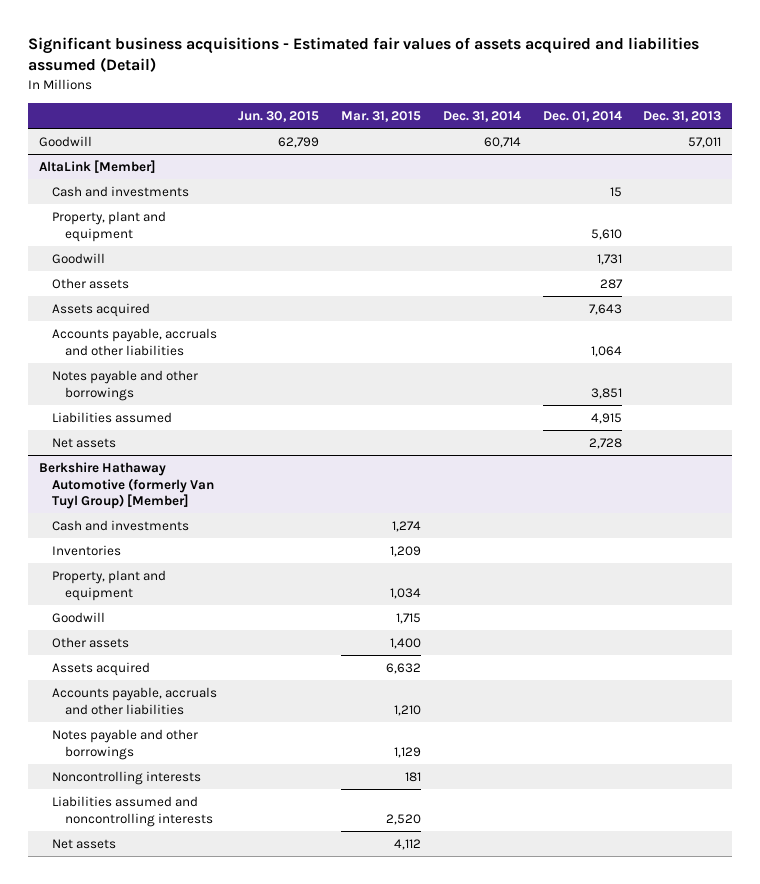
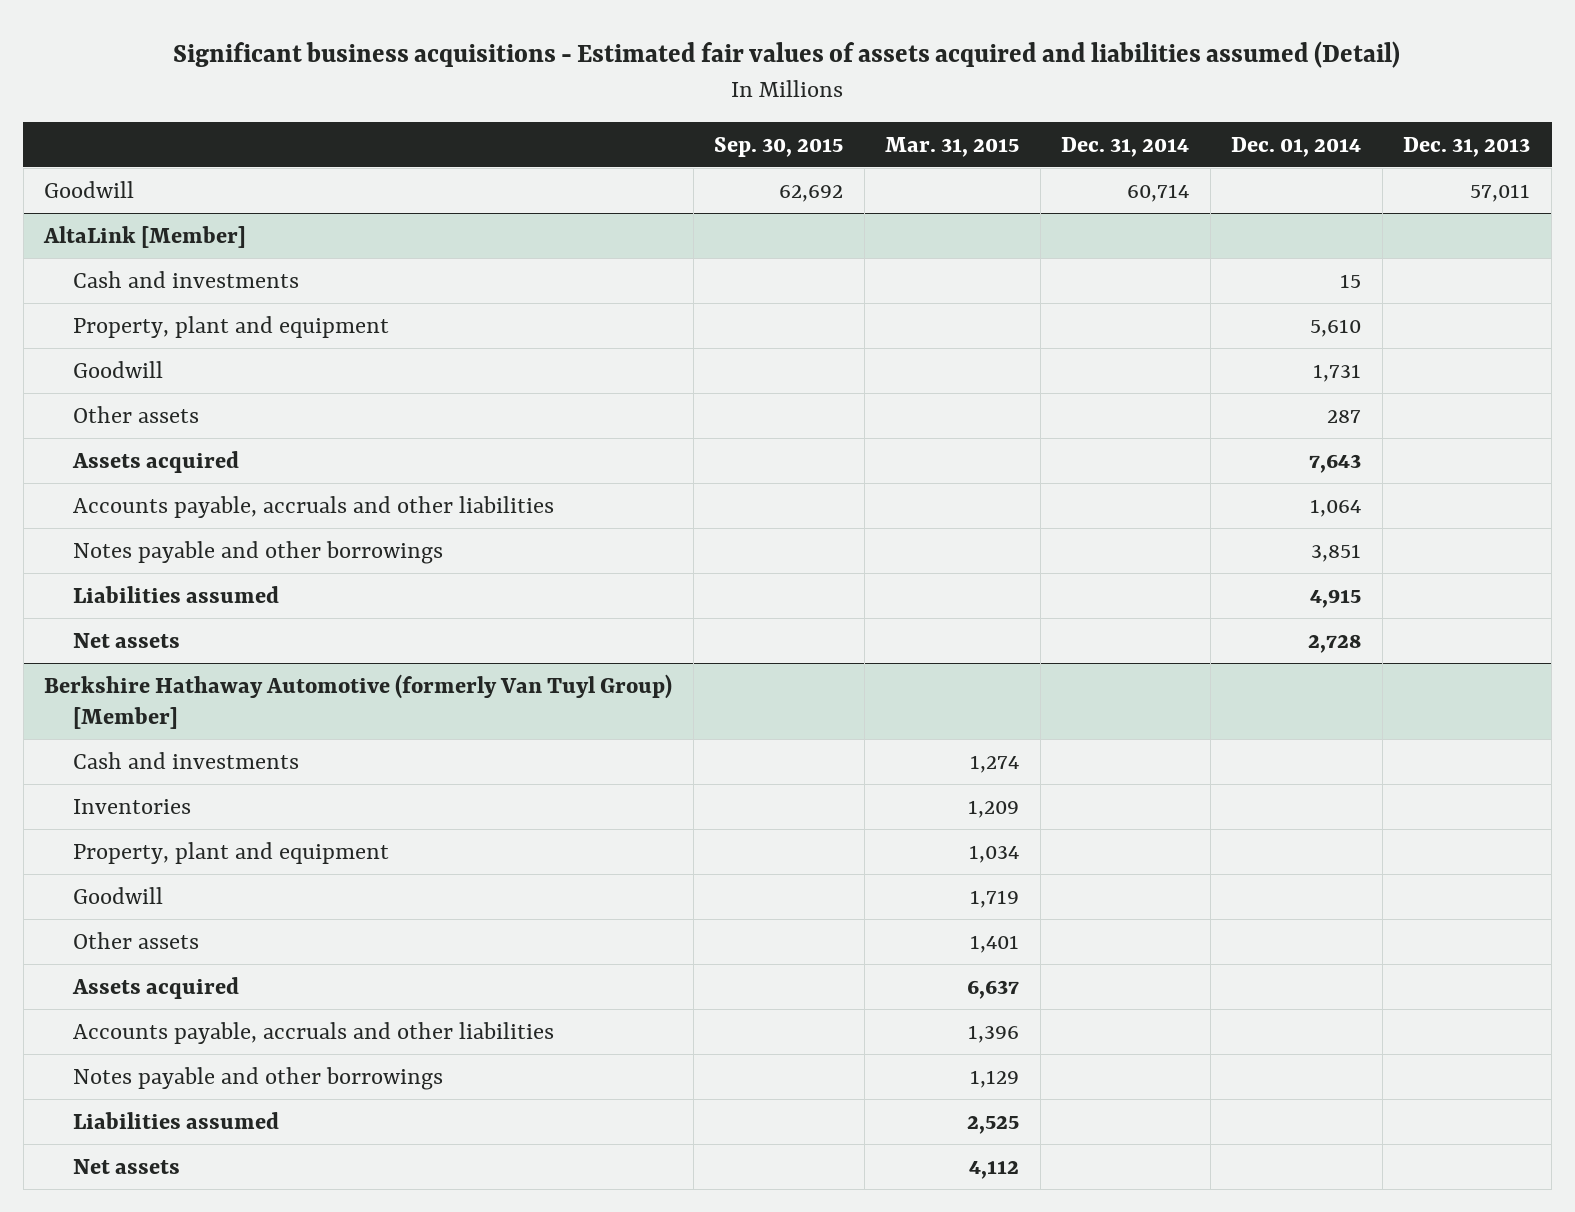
- | Jun. 30, 2015 | Mar. 31, 2015 | Dec. 31, 2014 | Dec. 01, 2014 | Dec. 31, 2013
+ | Sep. 30, 2015 | Mar. 31, 2015 | Dec. 31, 2014 | Dec. 01, 2014 | Dec. 31, 2013
@ Berkshire Hathaway Automotive (formerly Van Tuyl Group) [Member]
- Goodwill | | 1,715 | | |
- Other assets | | 1,400 | | |
- Assets acquired | | 6,632 | | |
- Accounts payable, accruals and other liabilities | | 1,210 | | |
+ Goodwill | | 1,719 | | |
+ Other assets | | 1,401 | | |
+ Assets acquired | | 6,637 | | |
+ Accounts payable, accruals and other liabilities | | 1,396 | | |
- Noncontrolling interests | | 181 | | |
- Liabilities assumed and noncontrolling interests | | 2,520 | | |
+ Liabilities assumed | | 2,525 | | |

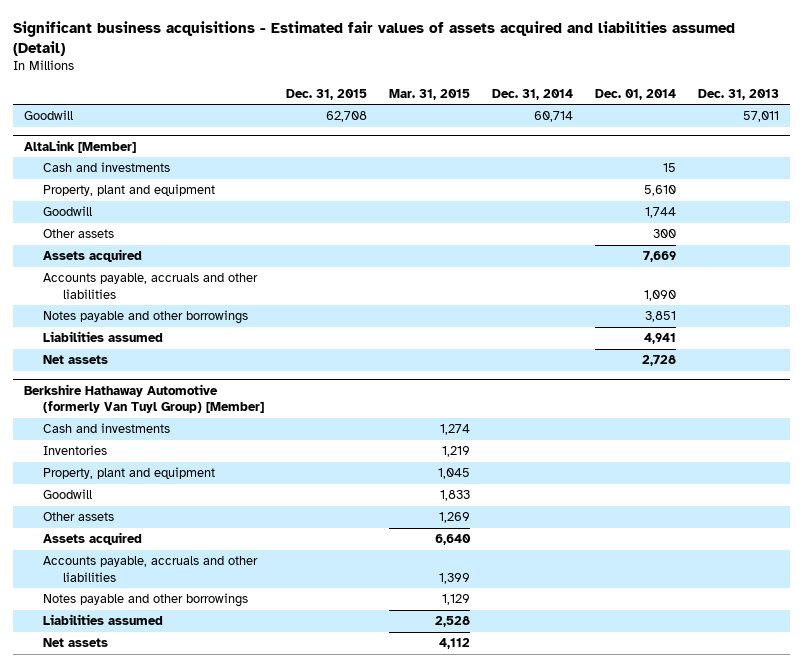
- | Sep. 30, 2015 | Mar. 31, 2015 | Dec. 31, 2014 | Dec. 01, 2014 | Dec. 31, 2013
+ | Dec. 31, 2015 | Mar. 31, 2015 | Dec. 31, 2014 | Dec. 01, 2014 | Dec. 31, 2013
@ AltaLink [Member]
- Goodwill | | | | 1,731 |
- Other assets | | | | 287 |
- Assets acquired | | | | 7,643 |
- Accounts payable, accruals and other liabilities | | | | 1,064 |
+ Goodwill | | | | 1,744 |
+ Other assets | | | | 300 |
+ Assets acquired | | | | 7,669 |
+ Accounts payable, accruals and other liabilities | | | | 1,090 |
- Liabilities assumed | | | | 4,915 |
+ Liabilities assumed | | | | 4,941 |
@ Berkshire Hathaway Automotive (formerly Van Tuyl Group) [Member]
- Inventories | | 1,209 | | |
- Property, plant and equipment | | 1,034 | | |
- Goodwill | | 1,719 | | |
- Other assets | | 1,401 | | |
- Assets acquired | | 6,637 | | |
- Accounts payable, accruals and other liabilities | | 1,396 | | |
+ Inventories | | 1,219 | | |
+ Property, plant and equipment | | 1,045 | | |
+ Goodwill | | 1,833 | | |
+ Other assets | | 1,269 | | |
+ Assets acquired | | 6,640 | | |
+ Accounts payable, accruals and other liabilities | | 1,399 | | |
- Liabilities assumed | | 2,525 | | |
+ Liabilities assumed | | 2,528 | | |

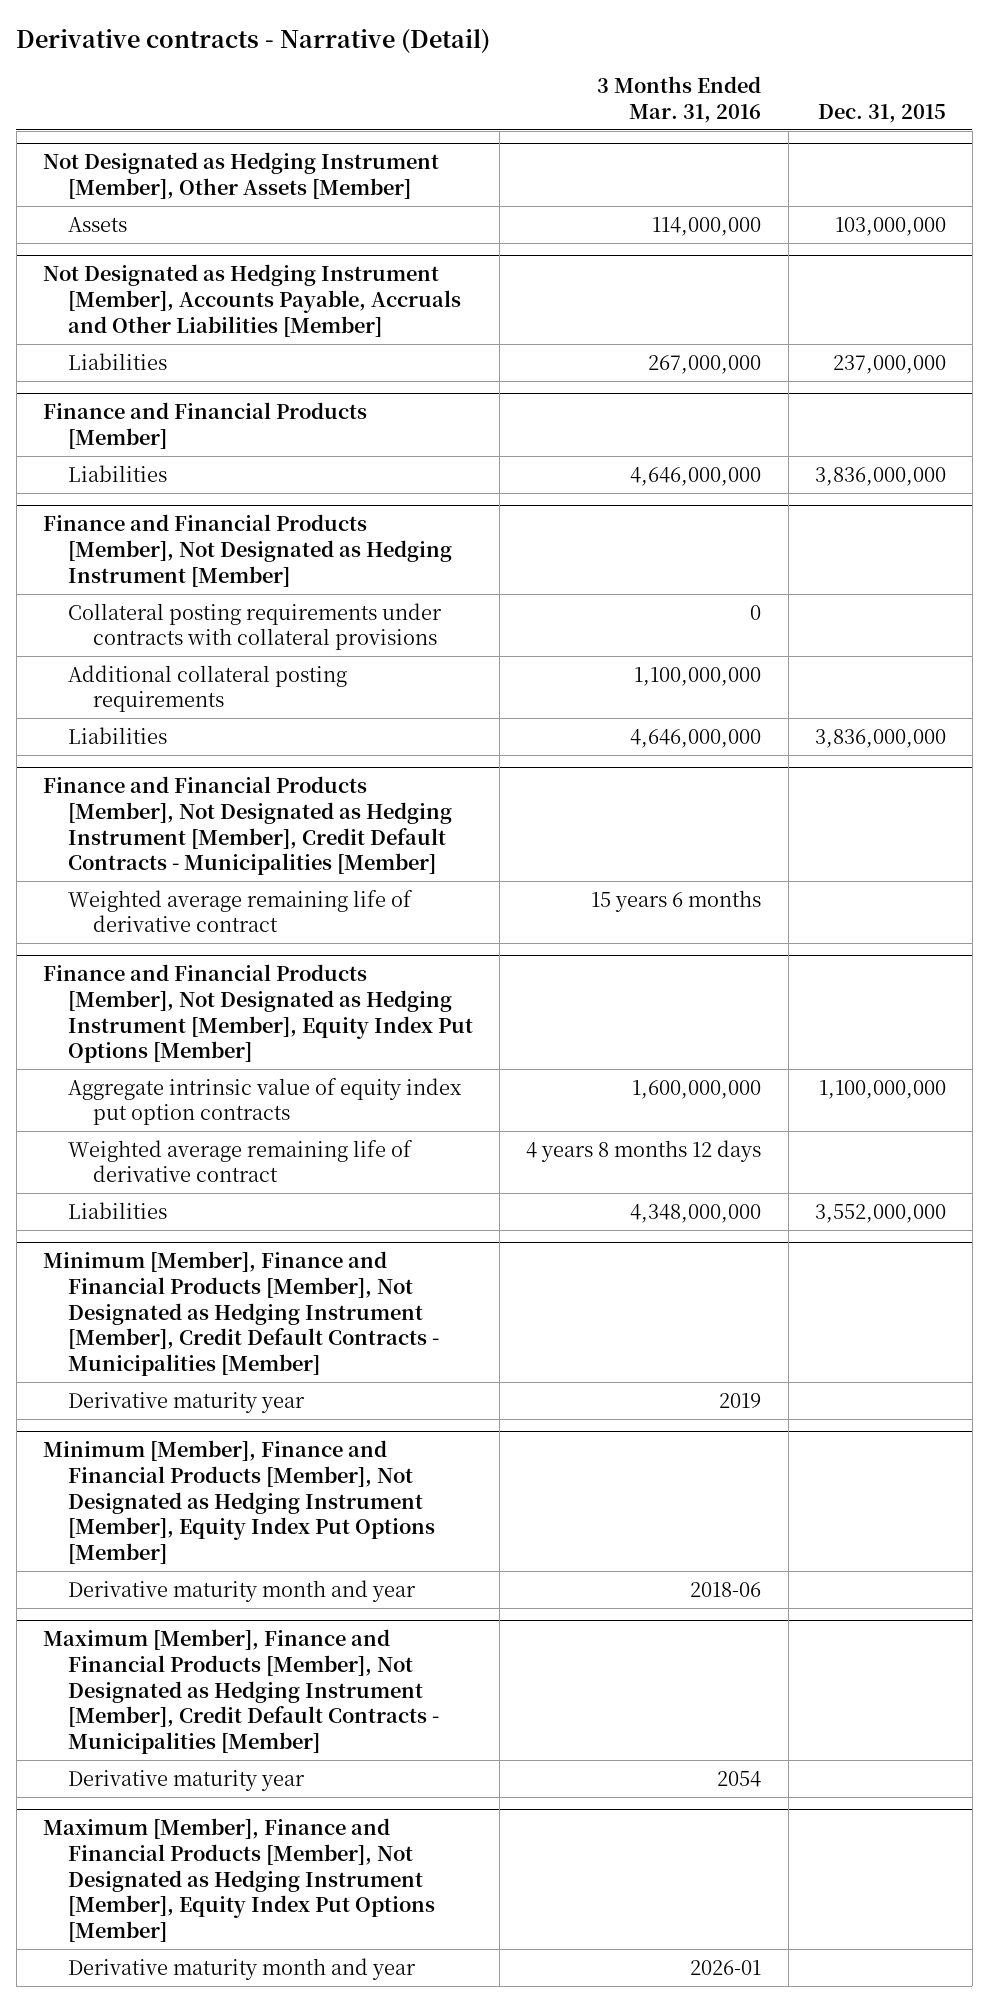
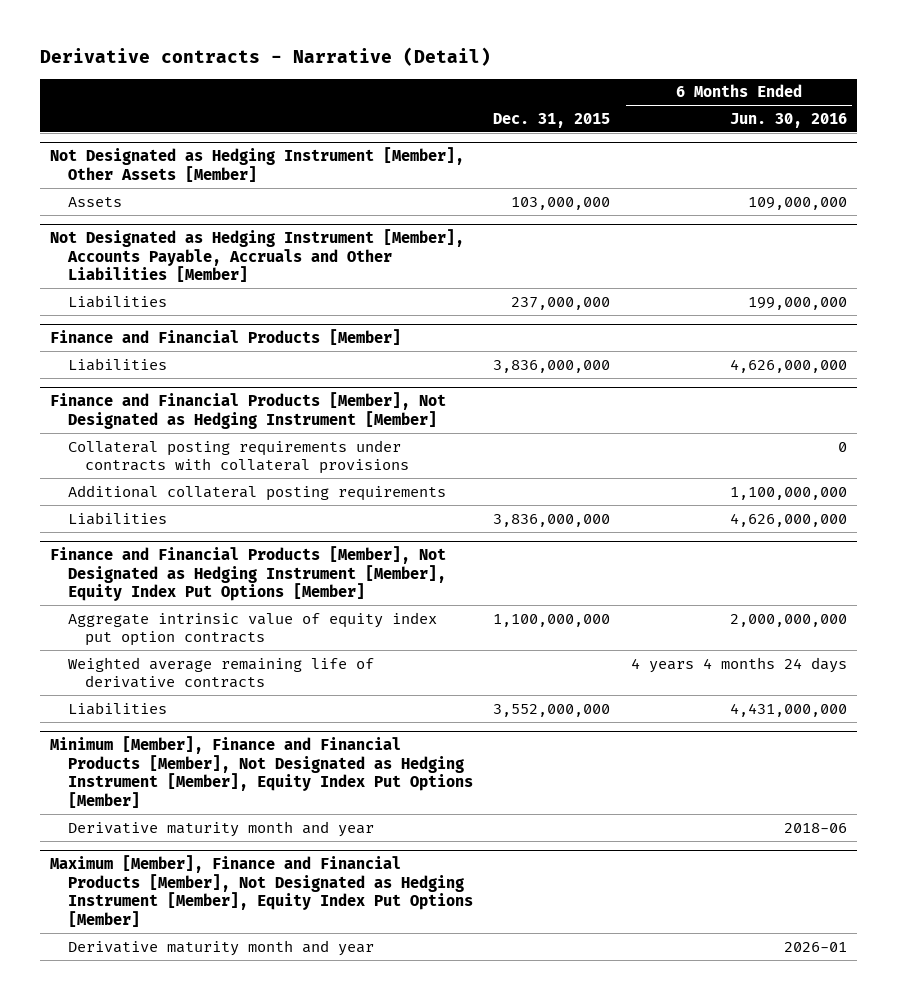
- | 3 Months Ended Mar. 31, 2016 | Dec. 31, 2015
+ | Dec. 31, 2015 | 6 Months Ended Jun. 30, 2016
- Finance and Financial Products [Member], Not Designated as Hedging Instrument [Member], Credit Default Contracts - Municipalities [Member]
- Weighted average remaining life of derivative contract | 15 years 6 months |
@ Finance and Financial Products [Member], Not Designated as Hedging Instrument [Member], Equity Index Put Options [Member]
- Weighted average remaining life of derivative contract | 4 years 8 months 12 days |
+ Weighted average remaining life of derivative contracts | | 4 years 4 months 24 days
- Minimum [Member], Finance and Financial Products [Member], Not Designated as Hedging Instrument [Member], Credit Default Contracts - Municipalities [Member]
- Derivative maturity year | 2019 |
- Maximum [Member], Finance and Financial Products [Member], Not Designated as Hedging Instrument [Member], Credit Default Contracts - Municipalities [Member]
- Derivative maturity year | 2054 |

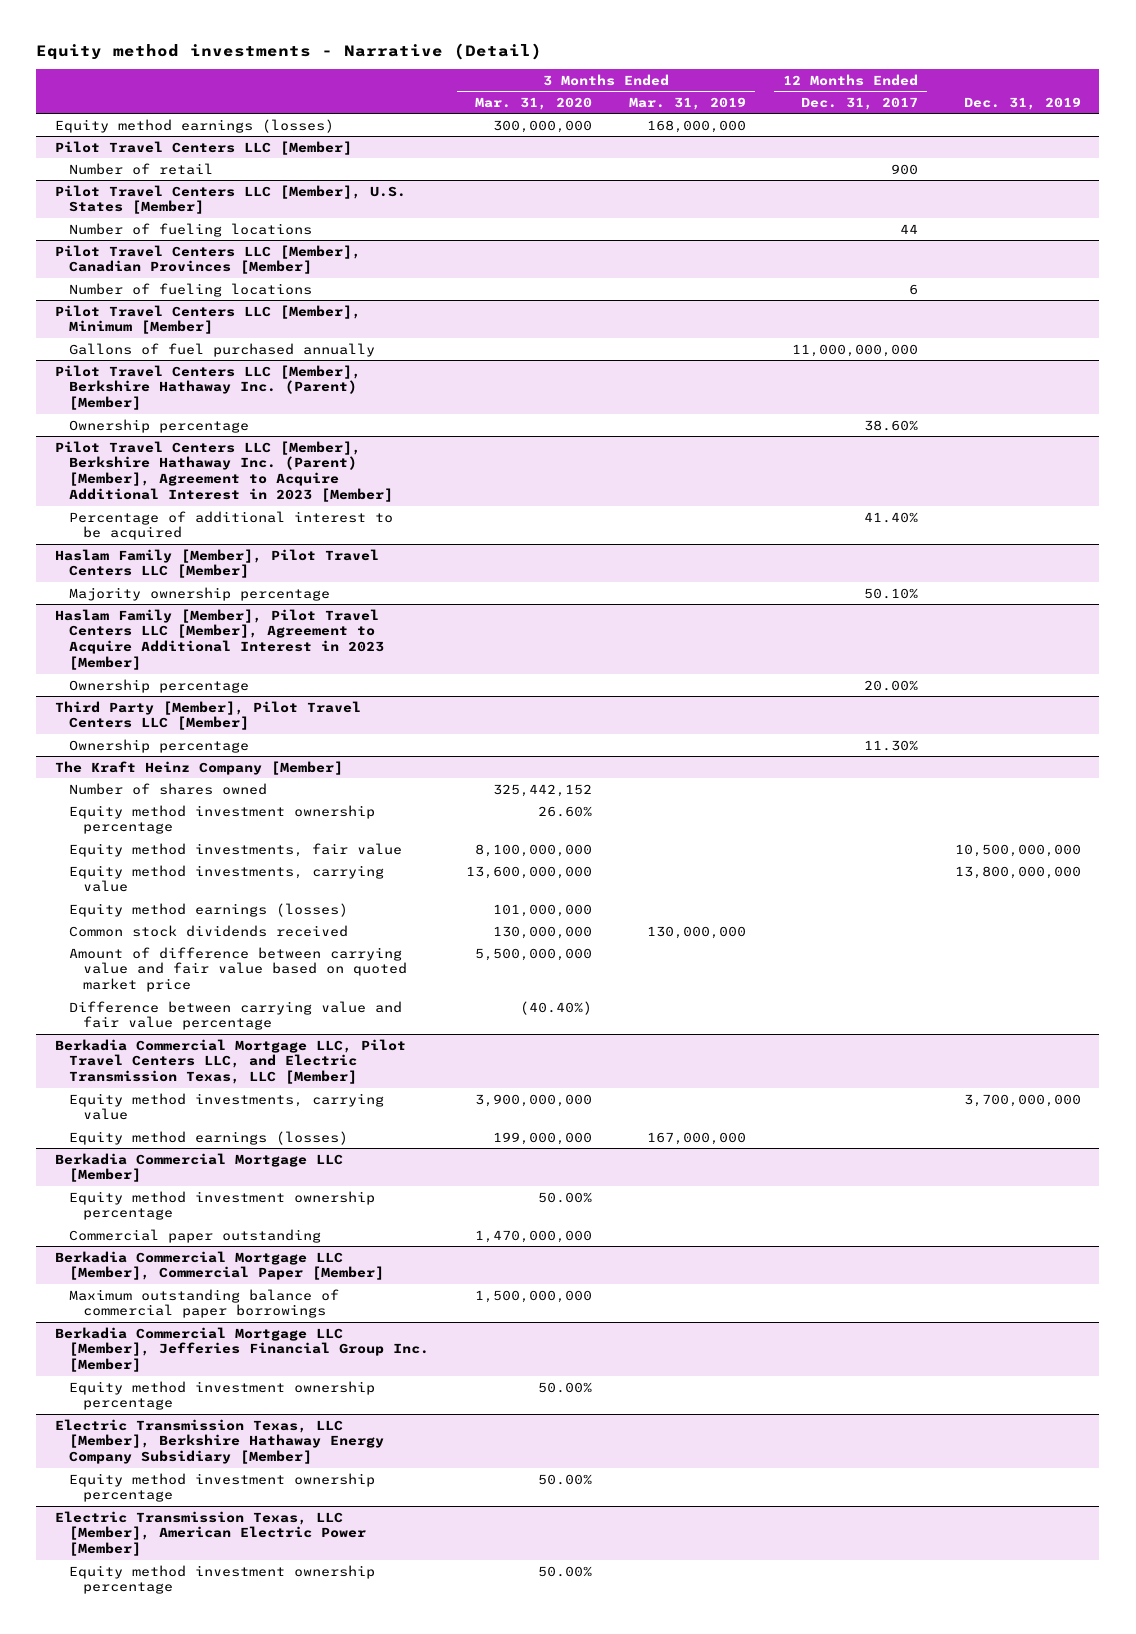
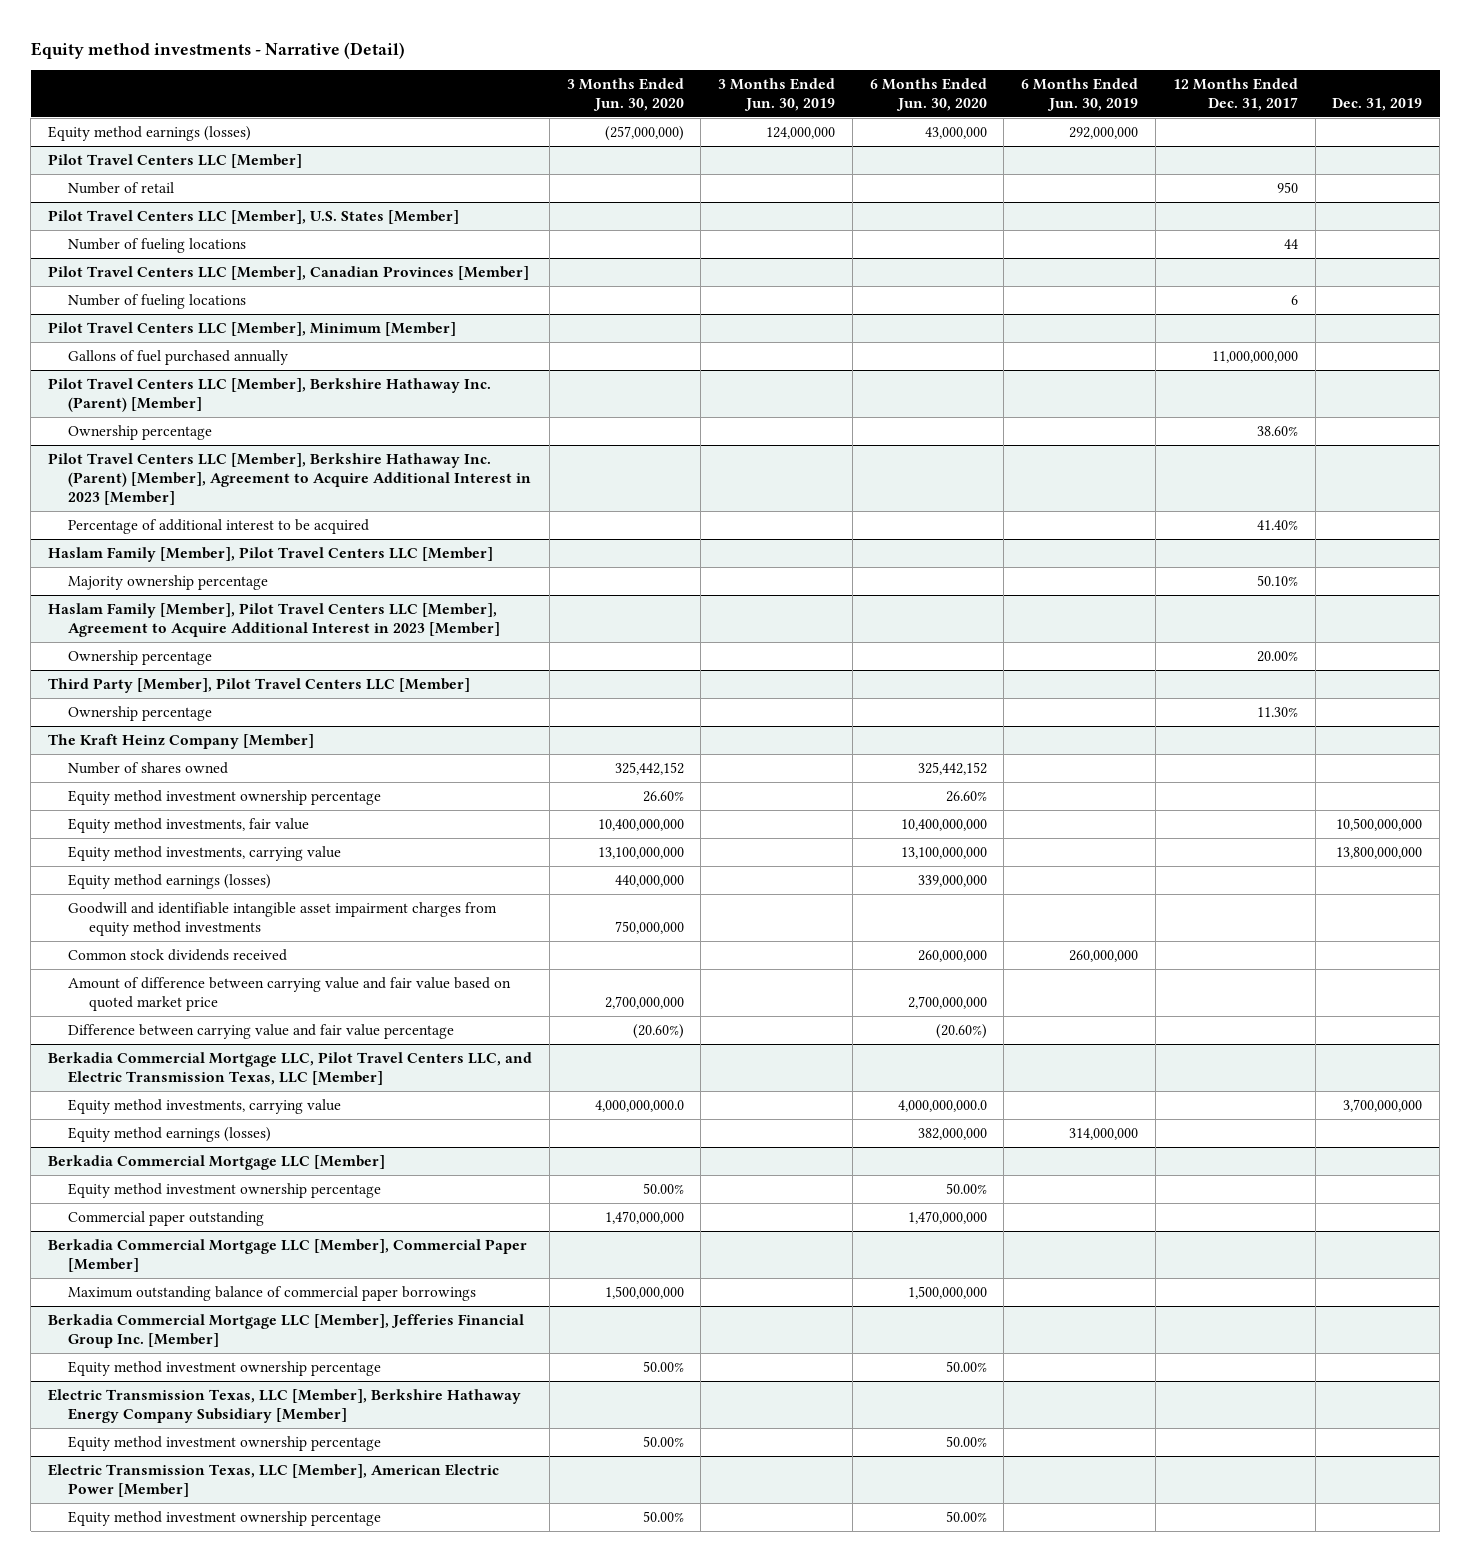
- | 3 Months Ended Mar. 31, 2020 | 3 Months Ended Mar. 31, 2019 | 12 Months Ended Dec. 31, 2017 | Dec. 31, 2019
+ | 3 Months Ended Jun. 30, 2020 | 3 Months Ended Jun. 30, 2019 | 6 Months Ended Jun. 30, 2020 | 6 Months Ended Jun. 30, 2019 | 12 Months Ended Dec. 31, 2017 | Dec. 31, 2019
@ Pilot Travel Centers LLC [Member]
- Number of retail | | | 900 |
+ Number of retail | | | | | 950 |
@ The Kraft Heinz Company [Member]
+ Goodwill and identifiable intangible asset impairment charges from equity method investments | 750,000,000 | | | | |

